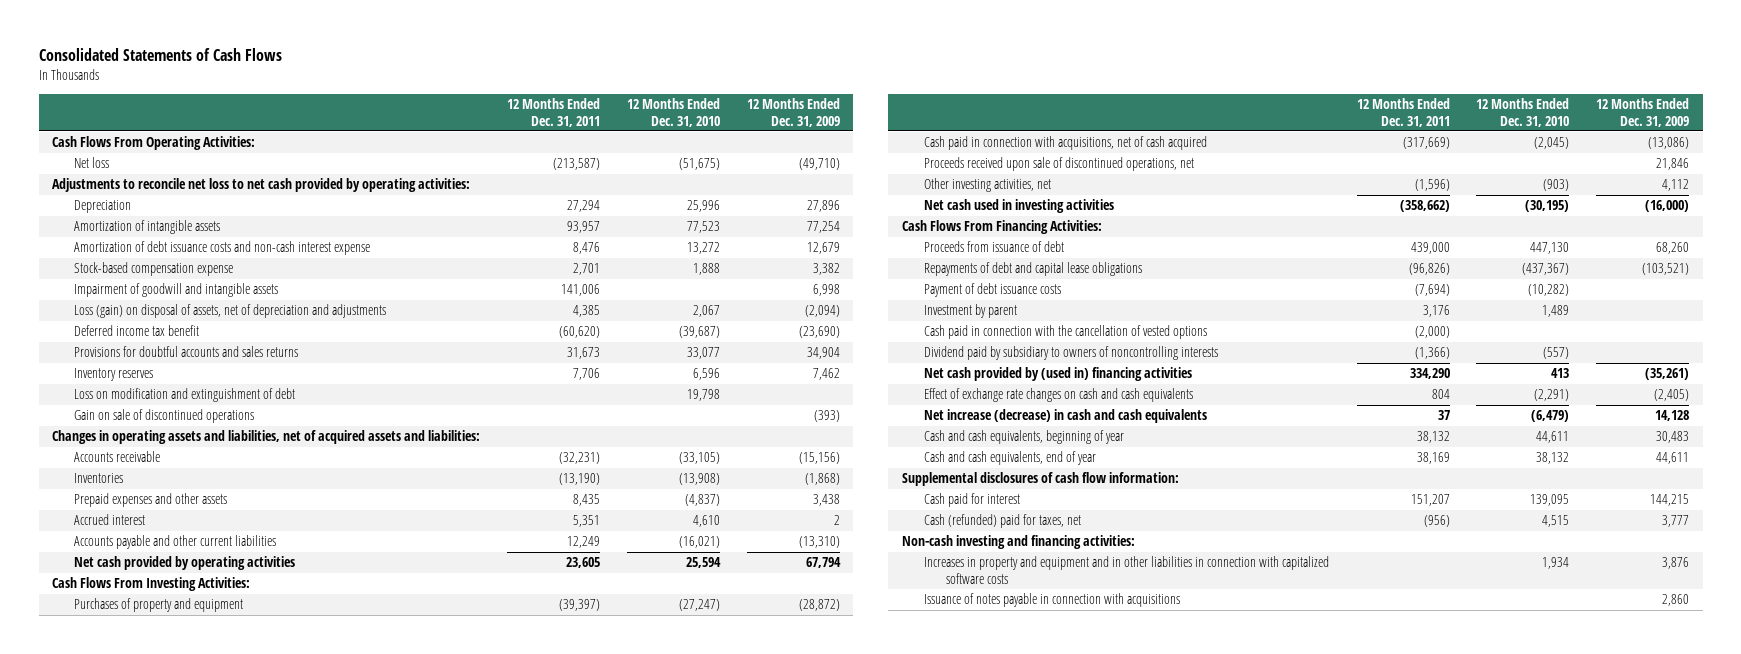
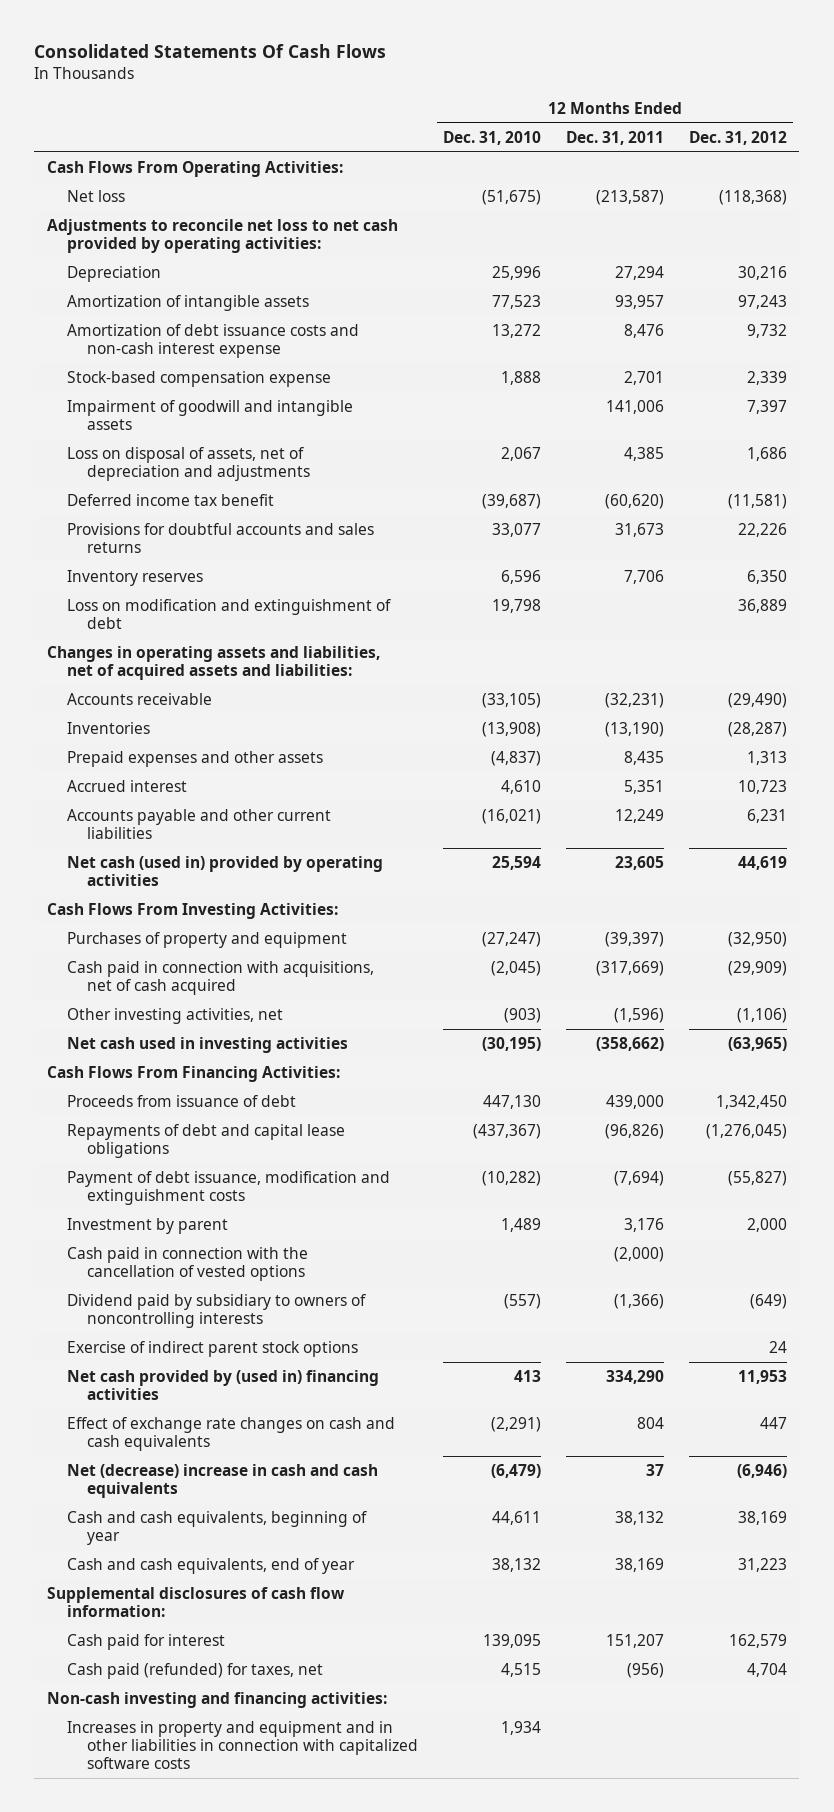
- Consolidated Statements of Cash Flows
+ Consolidated Statements Of Cash Flows
- | 12 Months Ended Dec. 31, 2011 | 12 Months Ended Dec. 31, 2010 | 12 Months Ended Dec. 31, 2009
+ | 12 Months Ended Dec. 31, 2010 | 12 Months Ended Dec. 31, 2011 | 12 Months Ended Dec. 31, 2012
- Loss (gain) on disposal of assets, net of depreciation and adjustments | 4,385 | 2,067 | (2,094)
+ Loss on disposal of assets, net of depreciation and adjustments | 2,067 | 4,385 | 1,686
- Gain on sale of discontinued operations | | | (393)
- Net cash provided by operating activities | 23,605 | 25,594 | 67,794
+ Net cash (used in) provided by operating activities | 25,594 | 23,605 | 44,619
- Proceeds received upon sale of discontinued operations, net | | | 21,846
- Payment of debt issuance costs | (7,694) | (10,282) |
+ Payment of debt issuance, modification and extinguishment costs | (10,282) | (7,694) | (55,827)
+ Exercise of indirect parent stock options | | | 24
- Net increase (decrease) in cash and cash equivalents | 37 | (6,479) | 14,128
+ Net (decrease) increase in cash and cash equivalents | (6,479) | 37 | (6,946)
- Cash (refunded) paid for taxes, net | (956) | 4,515 | 3,777
+ Cash paid (refunded) for taxes, net | 4,515 | (956) | 4,704
- Issuance of notes payable in connection with acquisitions | | | 2,860

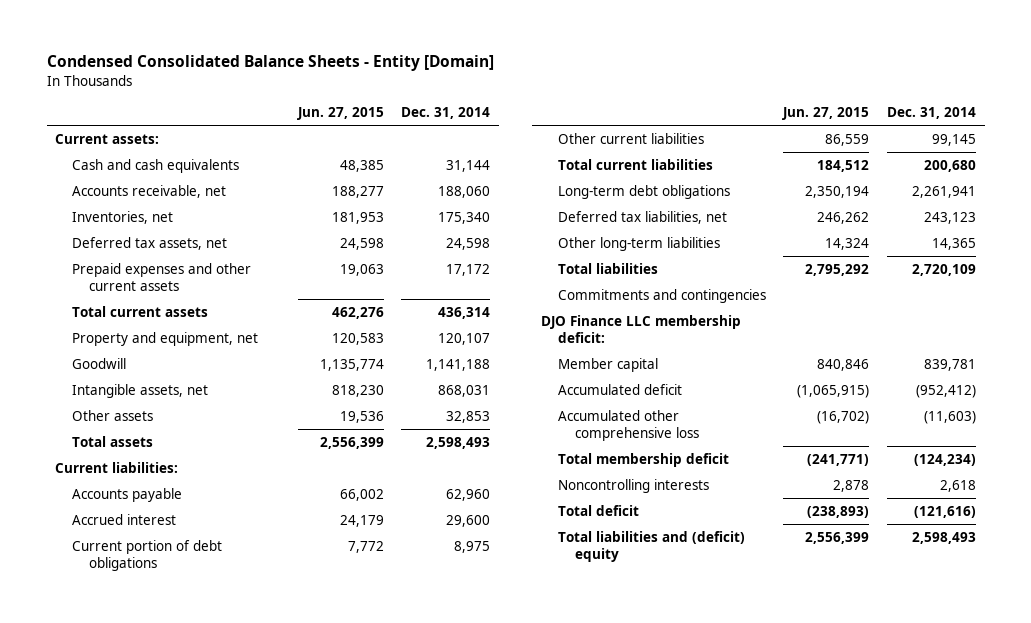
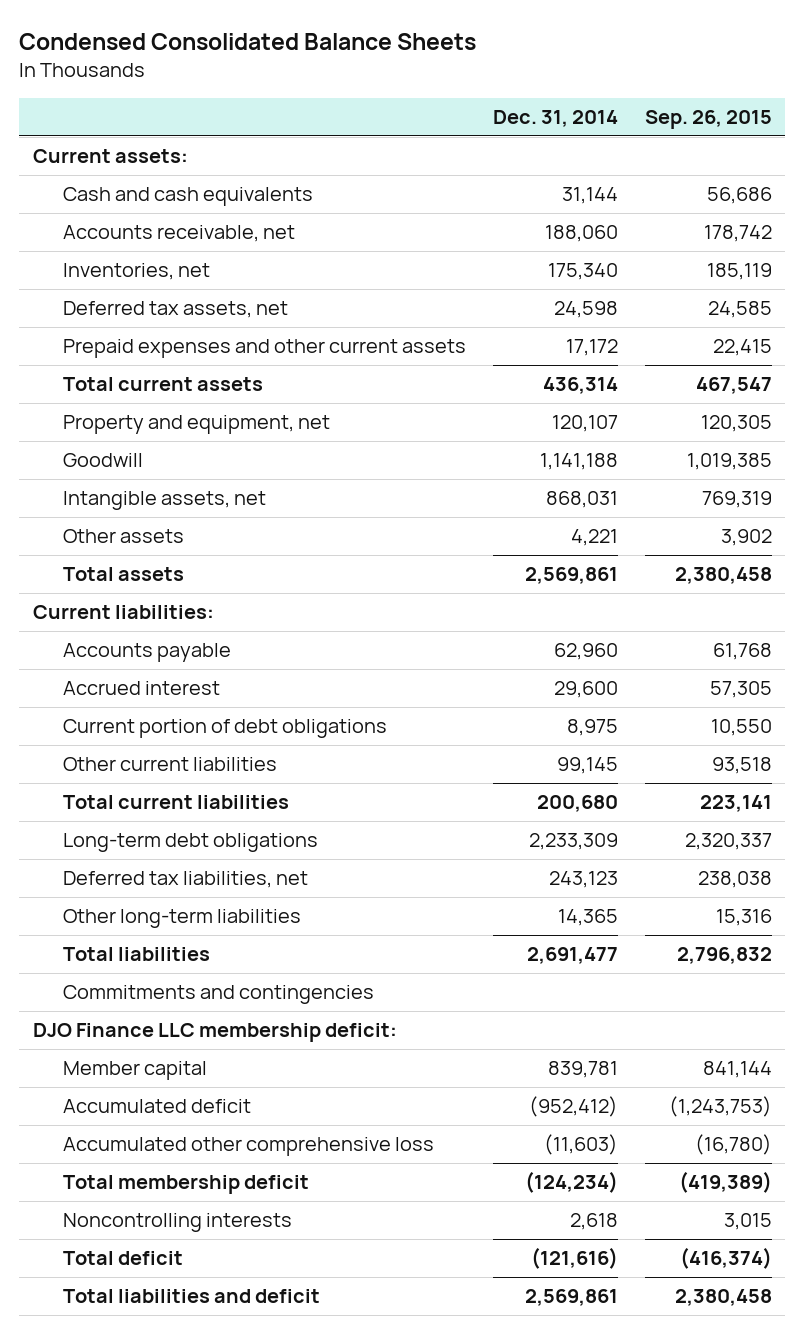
- Condensed Consolidated Balance Sheets - Entity [Domain]
+ Condensed Consolidated Balance Sheets
- | Jun. 27, 2015 | Dec. 31, 2014
+ | Dec. 31, 2014 | Sep. 26, 2015
- Other assets | 19,536 | 32,853
- Total assets | 2,556,399 | 2,598,493
+ Other assets | 4,221 | 3,902
+ Total assets | 2,569,861 | 2,380,458
- Long-term debt obligations | 2,350,194 | 2,261,941
+ Long-term debt obligations | 2,233,309 | 2,320,337
- Total liabilities | 2,795,292 | 2,720,109
+ Total liabilities | 2,691,477 | 2,796,832
- Total liabilities and (deficit) equity | 2,556,399 | 2,598,493
+ Total liabilities and deficit | 2,569,861 | 2,380,458

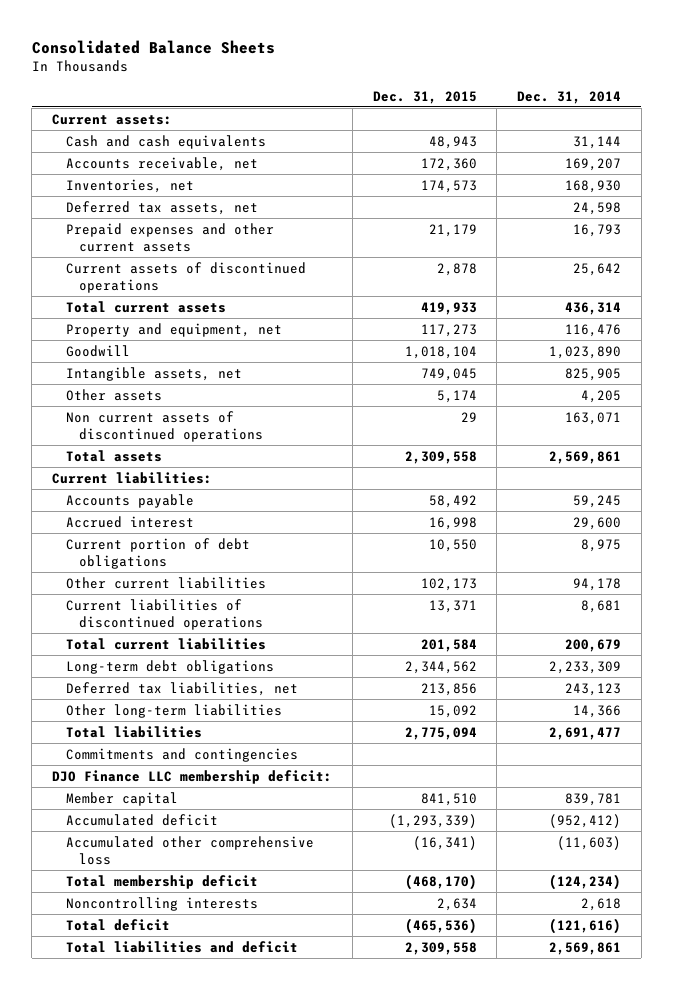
- Condensed Consolidated Balance Sheets
+ Consolidated Balance Sheets
- | Dec. 31, 2014 | Sep. 26, 2015
+ | Dec. 31, 2015 | Dec. 31, 2014
- Accounts receivable, net | 188,060 | 178,742
- Inventories, net | 175,340 | 185,119
+ Accounts receivable, net | 172,360 | 169,207
+ Inventories, net | 174,573 | 168,930
- Prepaid expenses and other current assets | 17,172 | 22,415
+ Prepaid expenses and other current assets | 21,179 | 16,793
+ Current assets of discontinued operations | 2,878 | 25,642
- Property and equipment, net | 120,107 | 120,305
- Goodwill | 1,141,188 | 1,019,385
- Intangible assets, net | 868,031 | 769,319
- Other assets | 4,221 | 3,902
+ Property and equipment, net | 117,273 | 116,476
+ Goodwill | 1,018,104 | 1,023,890
+ Intangible assets, net | 749,045 | 825,905
+ Other assets | 5,174 | 4,205
+ Non current assets of discontinued operations | 29 | 163,071
- Accounts payable | 62,960 | 61,768
+ Accounts payable | 58,492 | 59,245
- Other current liabilities | 99,145 | 93,518
- Total current liabilities | 200,680 | 223,141
+ Other current liabilities | 102,173 | 94,178
+ Current liabilities of discontinued operations | 13,371 | 8,681
+ Total current liabilities | 201,584 | 200,679
- Other long-term liabilities | 14,365 | 15,316
+ Other long-term liabilities | 15,092 | 14,366

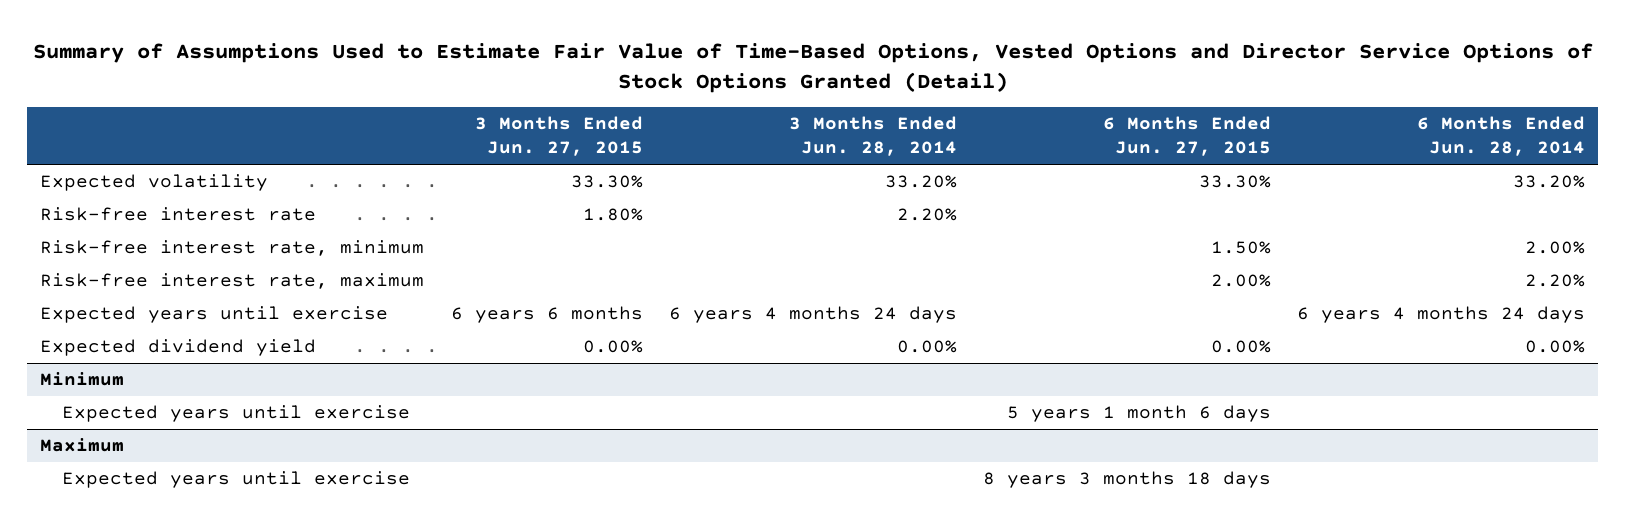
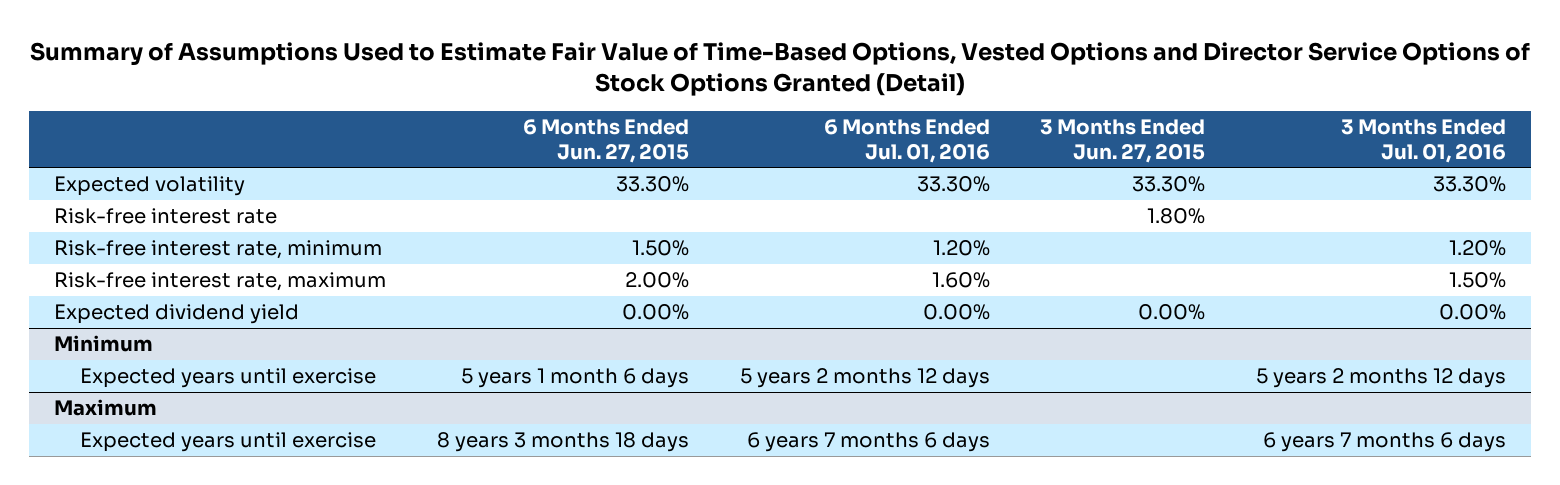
- | 3 Months Ended Jun. 27, 2015 | 3 Months Ended Jun. 28, 2014 | 6 Months Ended Jun. 27, 2015 | 6 Months Ended Jun. 28, 2014
+ | 6 Months Ended Jun. 27, 2015 | 6 Months Ended Jul. 01, 2016 | 3 Months Ended Jun. 27, 2015 | 3 Months Ended Jul. 01, 2016
- Expected years until exercise | 6 years 6 months | 6 years 4 months 24 days | | 6 years 4 months 24 days

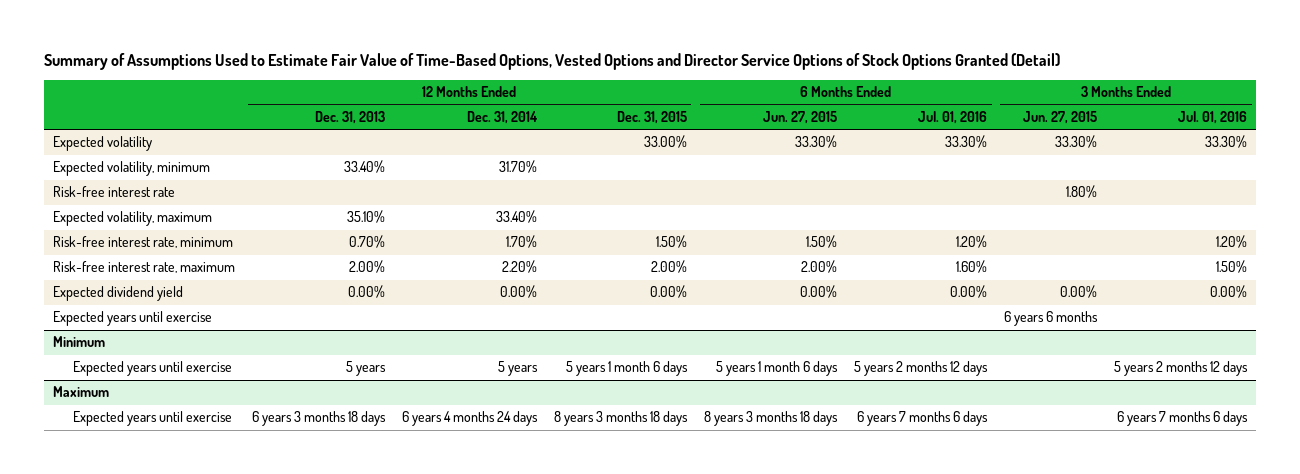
- | 6 Months Ended Jun. 27, 2015 | 6 Months Ended Jul. 01, 2016 | 3 Months Ended Jun. 27, 2015 | 3 Months Ended Jul. 01, 2016
+ | 12 Months Ended Dec. 31, 2013 | 12 Months Ended Dec. 31, 2014 | 12 Months Ended Dec. 31, 2015 | 6 Months Ended Jun. 27, 2015 | 6 Months Ended Jul. 01, 2016 | 3 Months Ended Jun. 27, 2015 | 3 Months Ended Jul. 01, 2016
+ Expected volatility, minimum | 33.40% | 31.70% | | | | |
+ Expected volatility, maximum | 35.10% | 33.40% | | | | |
+ Expected years until exercise | | | | | | 6 years 6 months |

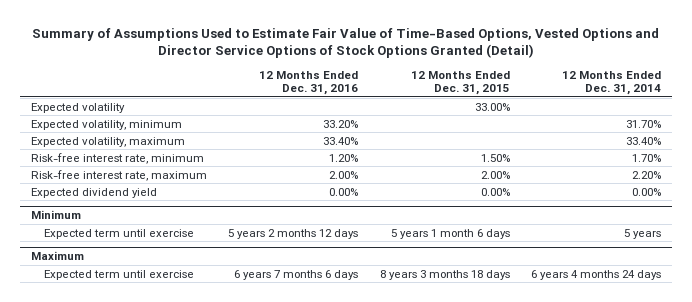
- | 12 Months Ended Dec. 31, 2013 | 12 Months Ended Dec. 31, 2014 | 12 Months Ended Dec. 31, 2015 | 6 Months Ended Jun. 27, 2015 | 6 Months Ended Jul. 01, 2016 | 3 Months Ended Jun. 27, 2015 | 3 Months Ended Jul. 01, 2016
+ | 12 Months Ended Dec. 31, 2016 | 12 Months Ended Dec. 31, 2015 | 12 Months Ended Dec. 31, 2014
- Risk-free interest rate | | | | | | 1.80% |
- Expected years until exercise | | | | | | 6 years 6 months |
@ Minimum
- Expected years until exercise | 5 years | 5 years | 5 years 1 month 6 days | 5 years 1 month 6 days | 5 years 2 months 12 days | | 5 years 2 months 12 days
+ Expected term until exercise | 5 years 2 months 12 days | 5 years 1 month 6 days | 5 years
@ Maximum
- Expected years until exercise | 6 years 3 months 18 days | 6 years 4 months 24 days | 8 years 3 months 18 days | 8 years 3 months 18 days | 6 years 7 months 6 days | | 6 years 7 months 6 days
+ Expected term until exercise | 6 years 7 months 6 days | 8 years 3 months 18 days | 6 years 4 months 24 days

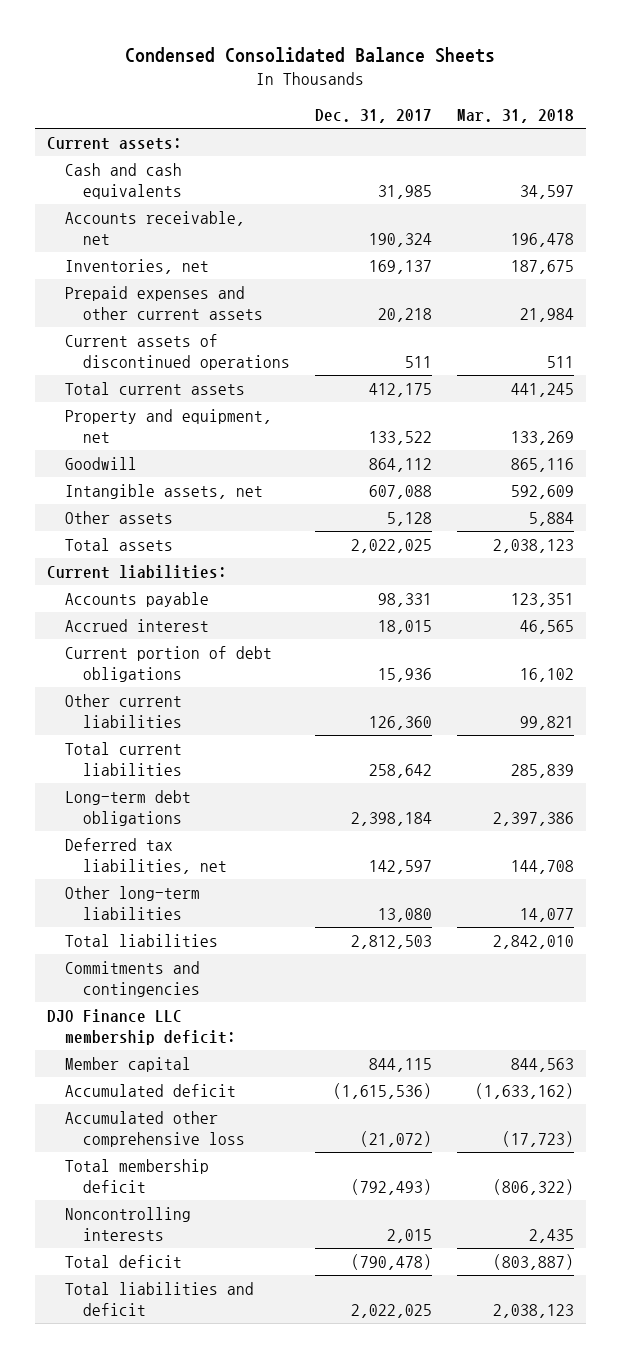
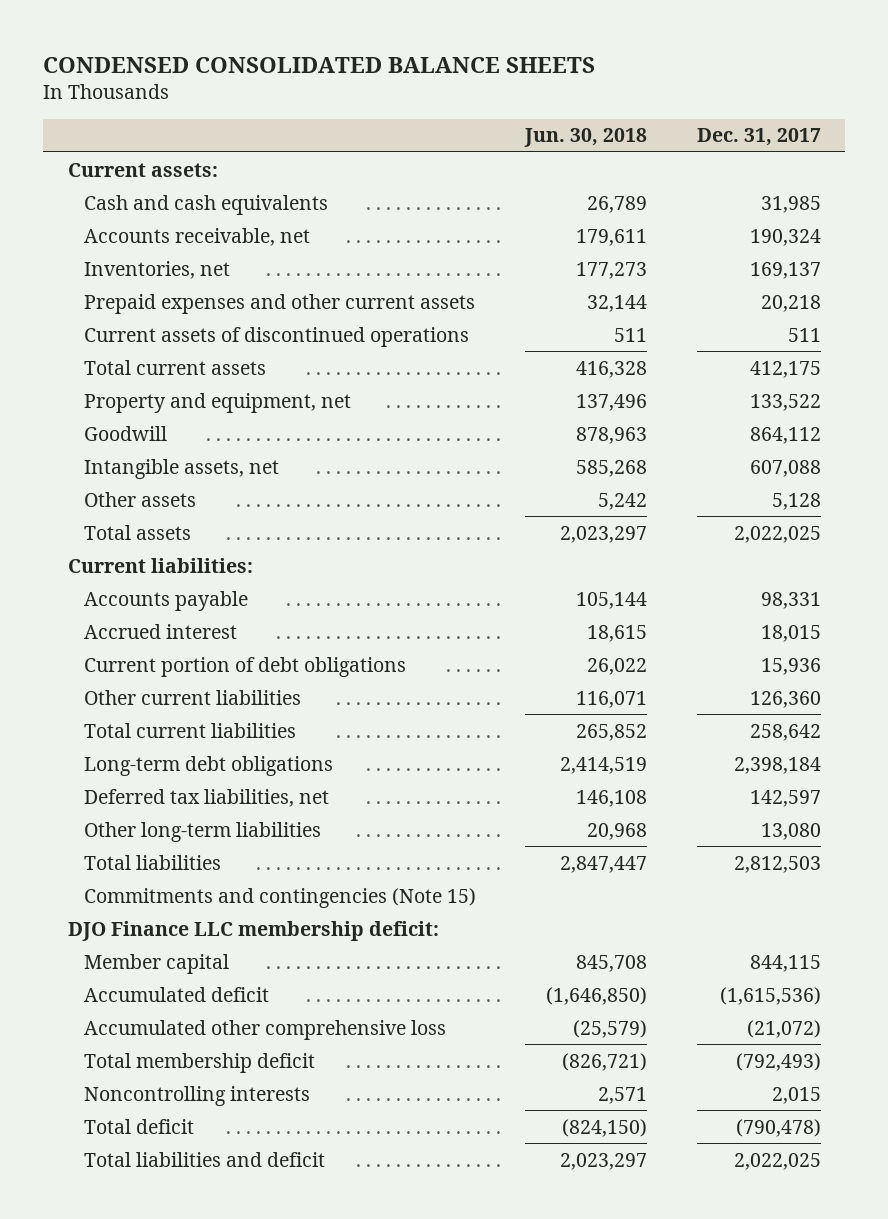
- Condensed Consolidated Balance Sheets
+ CONDENSED CONSOLIDATED BALANCE SHEETS
- | Dec. 31, 2017 | Mar. 31, 2018
+ | Jun. 30, 2018 | Dec. 31, 2017
- Commitments and contingencies
+ Commitments and contingencies (Note 15)

